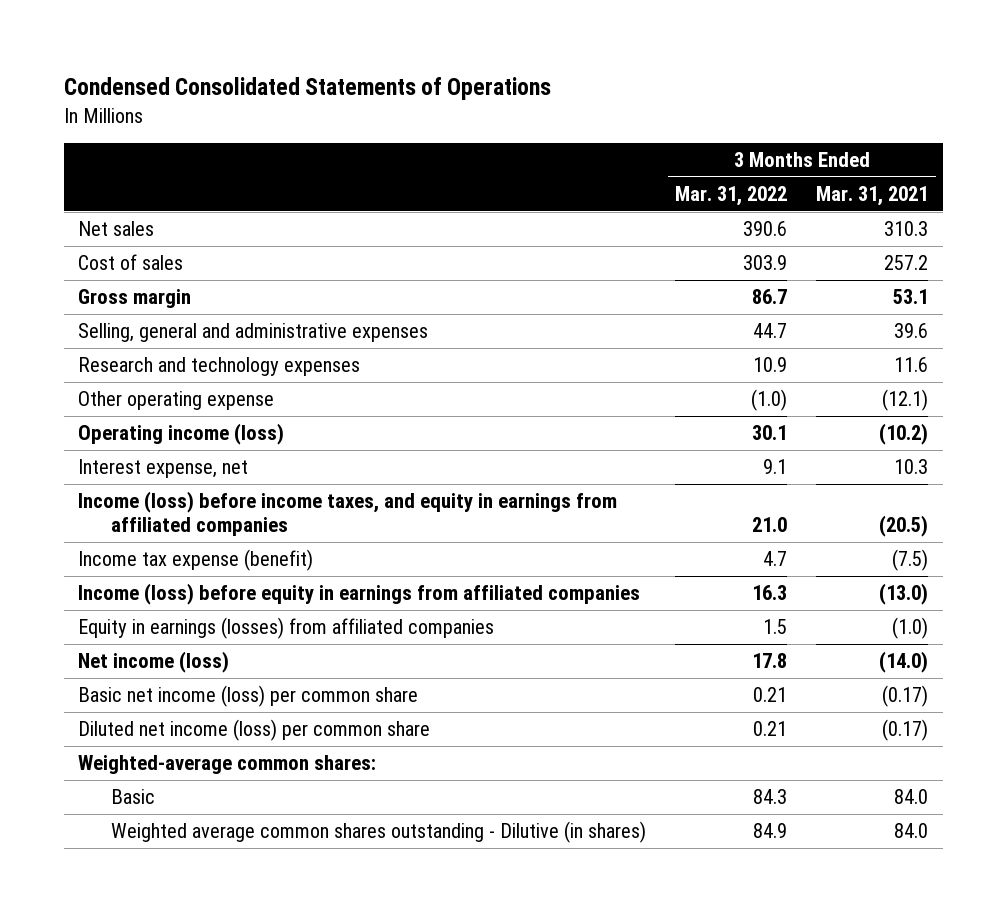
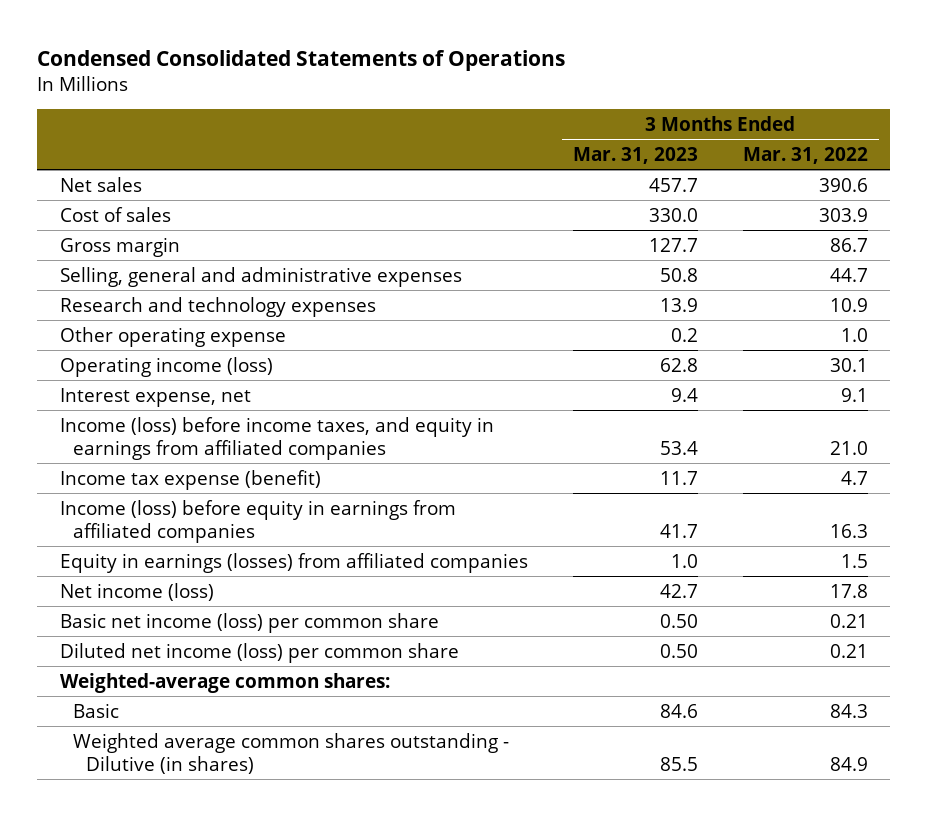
- | 3 Months Ended Mar. 31, 2022 | 3 Months Ended Mar. 31, 2021
+ | 3 Months Ended Mar. 31, 2023 | 3 Months Ended Mar. 31, 2022
- Other operating expense | (1.0) | (12.1)
+ Other operating expense | 0.2 | 1.0

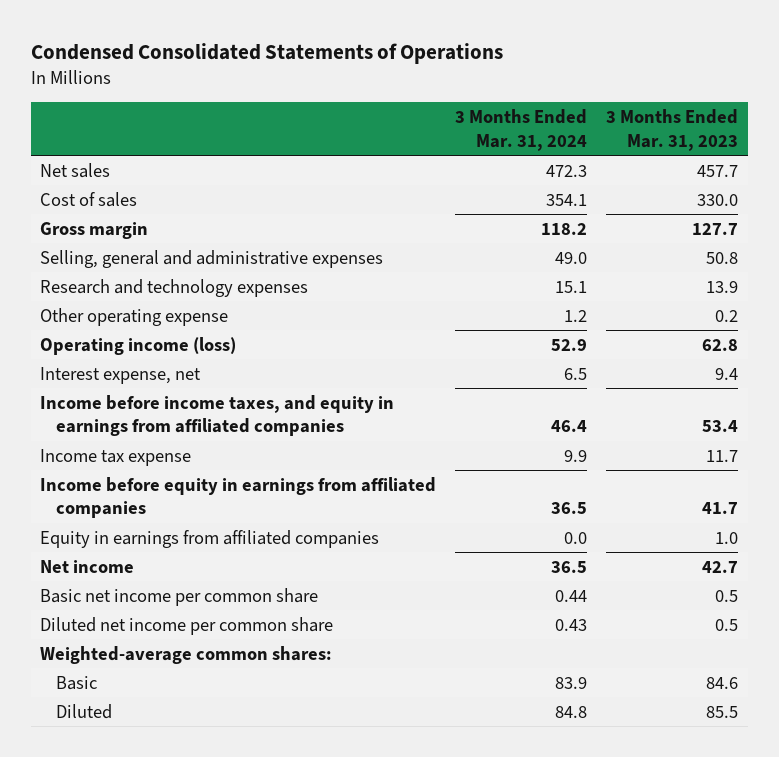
- | 3 Months Ended Mar. 31, 2023 | 3 Months Ended Mar. 31, 2022
+ | 3 Months Ended Mar. 31, 2024 | 3 Months Ended Mar. 31, 2023
- Income (loss) before income taxes, and equity in earnings from affiliated companies | 53.4 | 21.0
- Income tax expense (benefit) | 11.7 | 4.7
- Income (loss) before equity in earnings from affiliated companies | 41.7 | 16.3
- Equity in earnings (losses) from affiliated companies | 1.0 | 1.5
- Net income (loss) | 42.7 | 17.8
- Basic net income (loss) per common share | 0.50 | 0.21
- Diluted net income (loss) per common share | 0.50 | 0.21
+ Income before income taxes, and equity in earnings from affiliated companies | 46.4 | 53.4
+ Income tax expense | 9.9 | 11.7
+ Income before equity in earnings from affiliated companies | 36.5 | 41.7
+ Equity in earnings from affiliated companies | 0.0 | 1.0
+ Net income | 36.5 | 42.7
+ Basic net income per common share | 0.44 | 0.5
+ Diluted net income per common share | 0.43 | 0.5
- Weighted average common shares outstanding - Dilutive (in shares) | 85.5 | 84.9
+ Diluted | 84.8 | 85.5

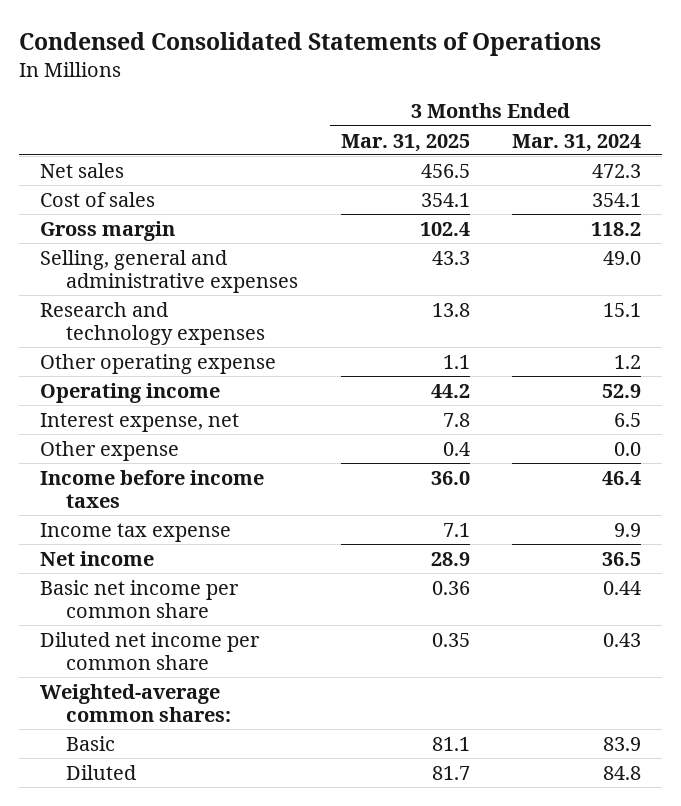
- | 3 Months Ended Mar. 31, 2024 | 3 Months Ended Mar. 31, 2023
+ | 3 Months Ended Mar. 31, 2025 | 3 Months Ended Mar. 31, 2024
- Operating income (loss) | 52.9 | 62.8
+ Operating income | 44.2 | 52.9
- Income before income taxes, and equity in earnings from affiliated companies | 46.4 | 53.4
+ Other expense | 0.4 | 0.0
+ Income before income taxes | 36.0 | 46.4
- Income before equity in earnings from affiliated companies | 36.5 | 41.7
- Equity in earnings from affiliated companies | 0.0 | 1.0

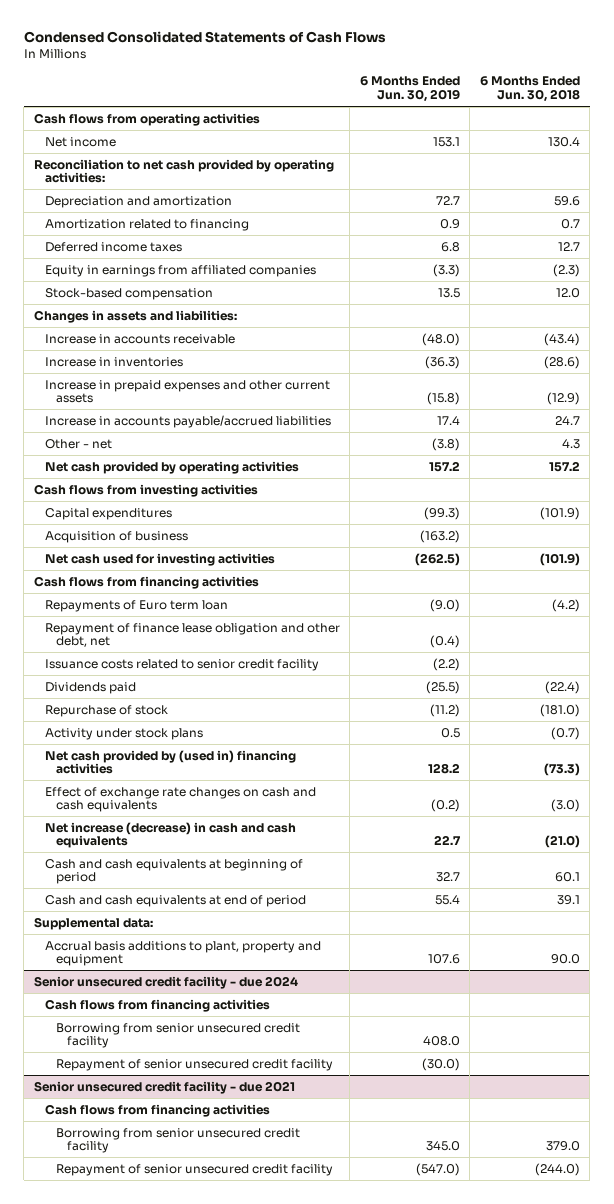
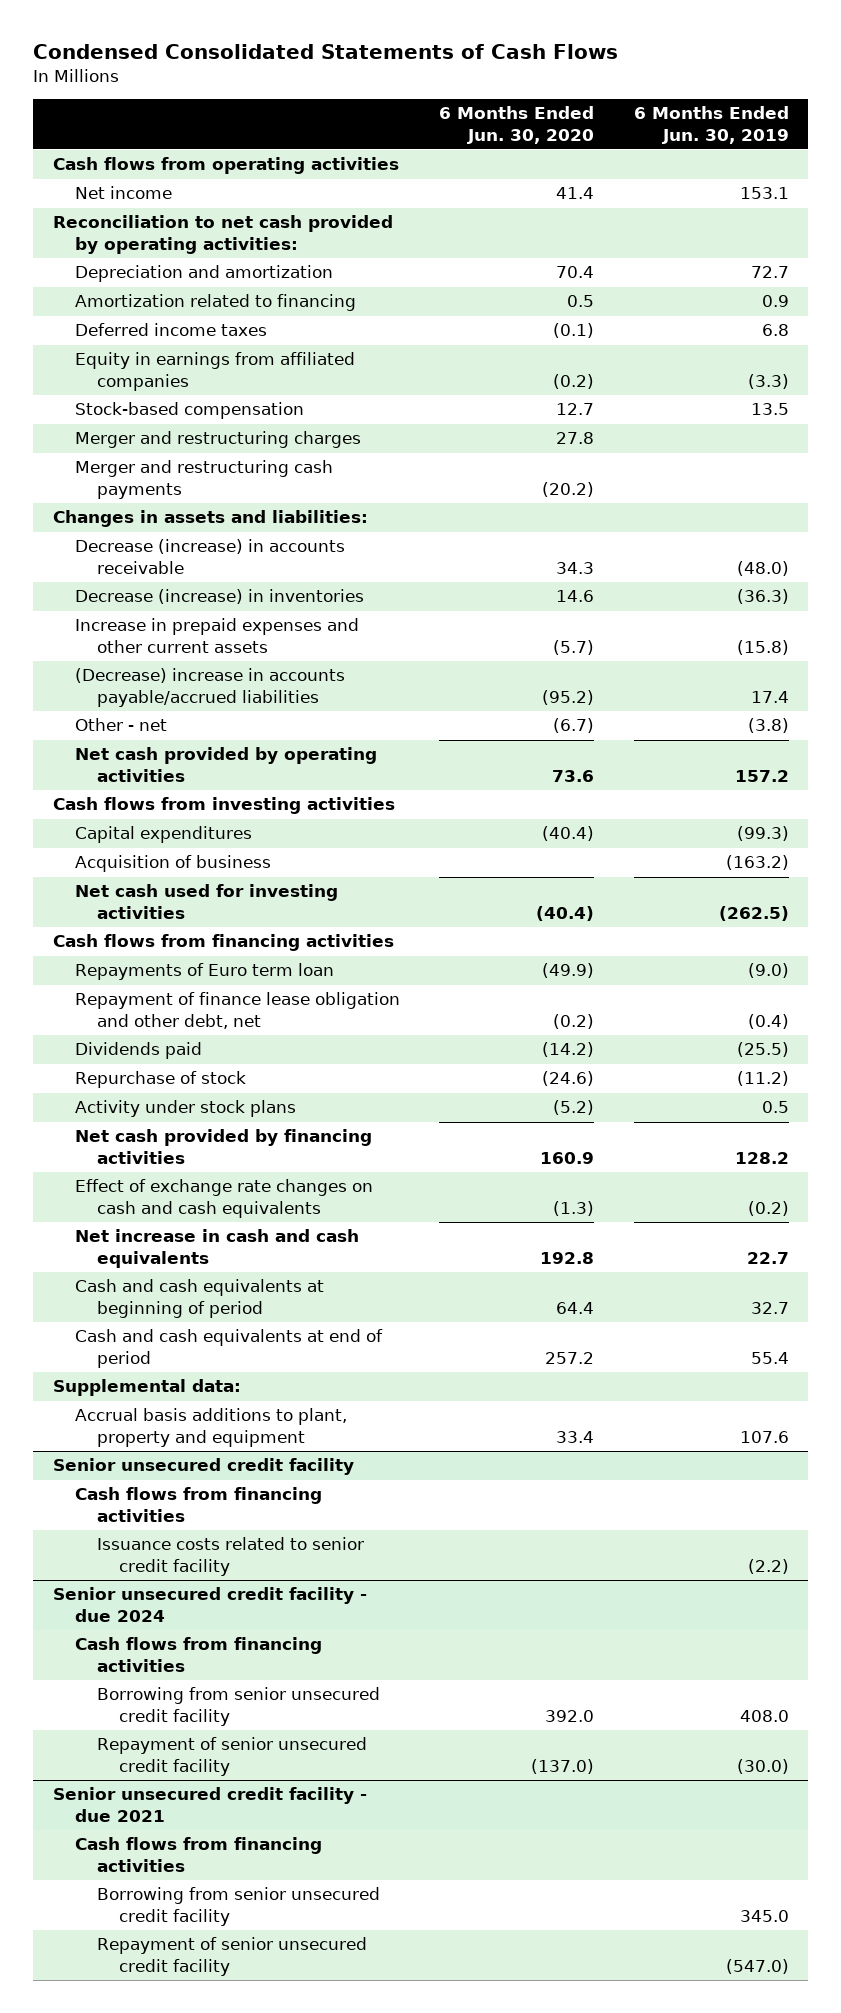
- | 6 Months Ended Jun. 30, 2019 | 6 Months Ended Jun. 30, 2018
+ | 6 Months Ended Jun. 30, 2020 | 6 Months Ended Jun. 30, 2019
+ Merger and restructuring charges | 27.8 |
+ Merger and restructuring cash payments | (20.2) |
- Increase in accounts receivable | (48.0) | (43.4)
- Increase in inventories | (36.3) | (28.6)
+ Decrease (increase) in accounts receivable | 34.3 | (48.0)
+ Decrease (increase) in inventories | 14.6 | (36.3)
- Increase in accounts payable/accrued liabilities | 17.4 | 24.7
+ (Decrease) increase in accounts payable/accrued liabilities | (95.2) | 17.4
- Issuance costs related to senior credit facility | (2.2) |
- Net cash provided by (used in) financing activities | 128.2 | (73.3)
+ Net cash provided by financing activities | 160.9 | 128.2
- Net increase (decrease) in cash and cash equivalents | 22.7 | (21.0)
+ Net increase in cash and cash equivalents | 192.8 | 22.7
+ Senior unsecured credit facility
+ Cash flows from financing activities
+ Issuance costs related to senior credit facility | | (2.2)

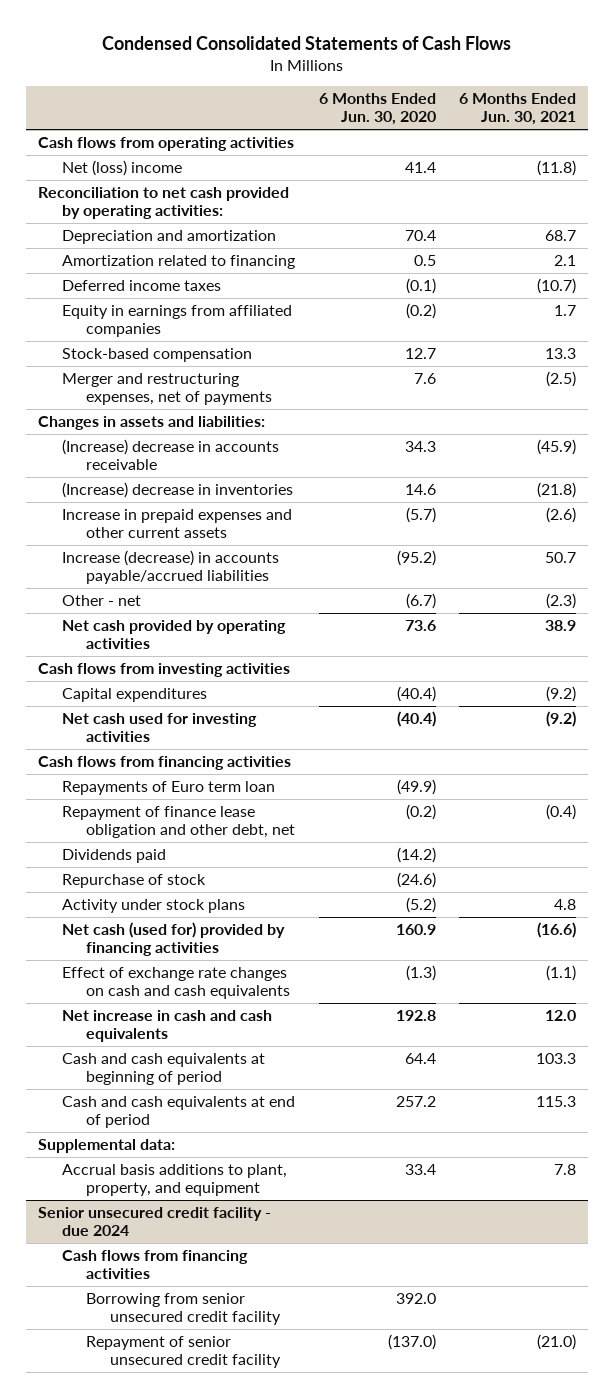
- | 6 Months Ended Jun. 30, 2020 | 6 Months Ended Jun. 30, 2019
+ | 6 Months Ended Jun. 30, 2020 | 6 Months Ended Jun. 30, 2021
- Net income | 41.4 | 153.1
+ Net (loss) income | 41.4 | (11.8)
- Merger and restructuring charges | 27.8 |
- Merger and restructuring cash payments | (20.2) |
+ Merger and restructuring expenses, net of payments | 7.6 | (2.5)
- Decrease (increase) in accounts receivable | 34.3 | (48.0)
- Decrease (increase) in inventories | 14.6 | (36.3)
+ (Increase) decrease in accounts receivable | 34.3 | (45.9)
+ (Increase) decrease in inventories | 14.6 | (21.8)
- (Decrease) increase in accounts payable/accrued liabilities | (95.2) | 17.4
+ Increase (decrease) in accounts payable/accrued liabilities | (95.2) | 50.7
- Acquisition of business | | (163.2)
- Net cash provided by financing activities | 160.9 | 128.2
+ Net cash (used for) provided by financing activities | 160.9 | (16.6)
- Accrual basis additions to plant, property and equipment | 33.4 | 107.6
- Senior unsecured credit facility
- Cash flows from financing activities
- Issuance costs related to senior credit facility | | (2.2)
+ Accrual basis additions to plant, property, and equipment | 33.4 | 7.8
- Senior unsecured credit facility - due 2021
- Cash flows from financing activities
- Borrowing from senior unsecured credit facility | | 345.0
- Repayment of senior unsecured credit facility | | (547.0)

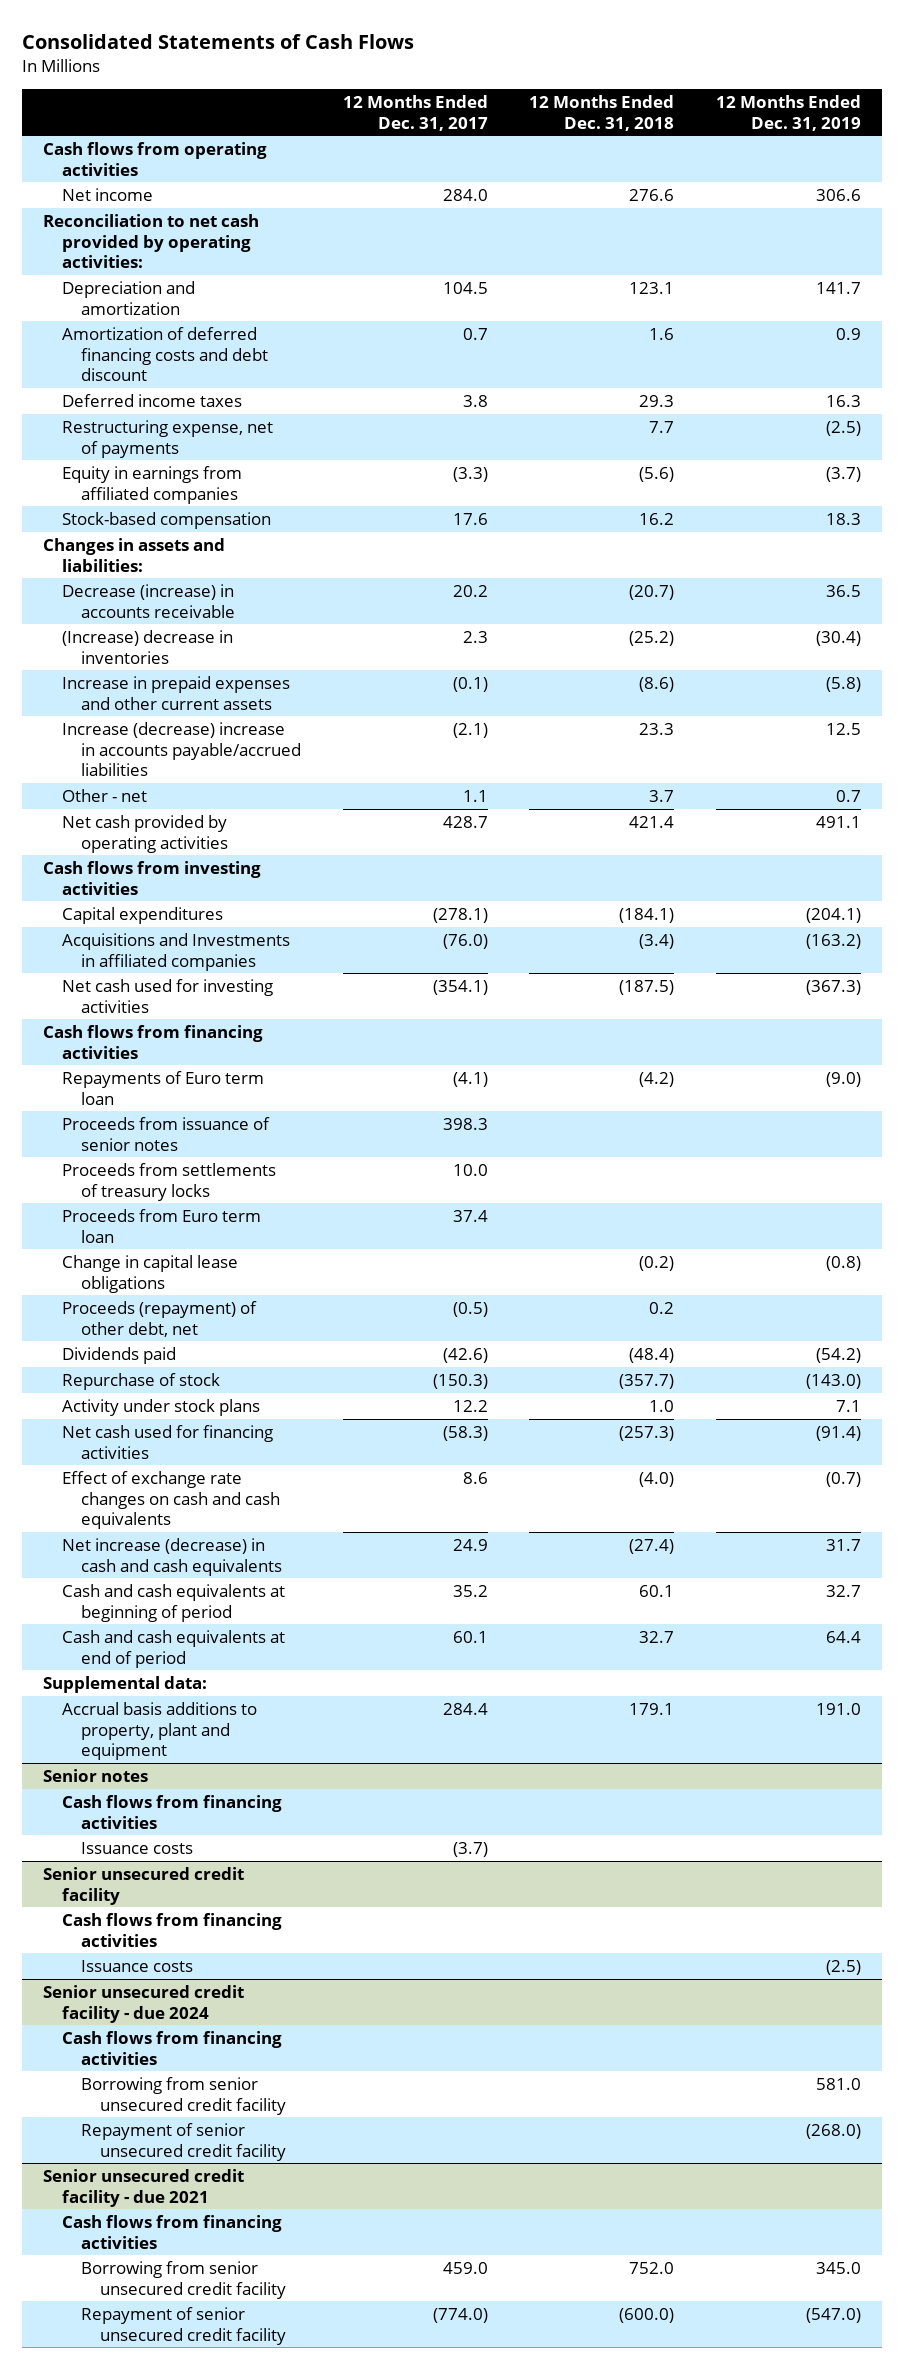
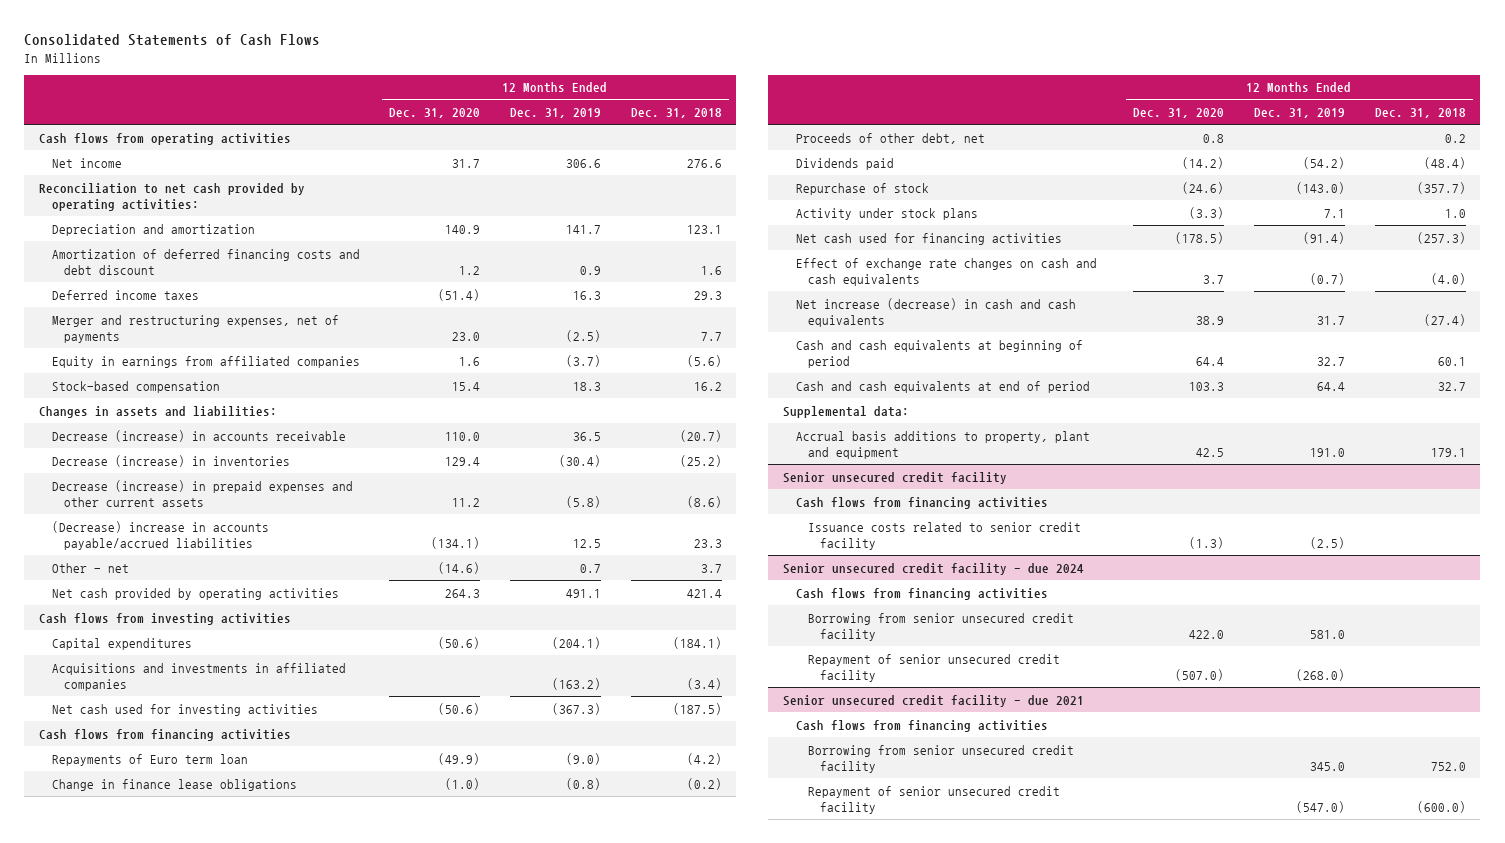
- | 12 Months Ended Dec. 31, 2017 | 12 Months Ended Dec. 31, 2018 | 12 Months Ended Dec. 31, 2019
+ | 12 Months Ended Dec. 31, 2020 | 12 Months Ended Dec. 31, 2019 | 12 Months Ended Dec. 31, 2018
- Restructuring expense, net of payments | | 7.7 | (2.5)
+ Merger and restructuring expenses, net of payments | 23.0 | (2.5) | 7.7
- (Increase) decrease in inventories | 2.3 | (25.2) | (30.4)
- Increase in prepaid expenses and other current assets | (0.1) | (8.6) | (5.8)
- Increase (decrease) increase in accounts payable/accrued liabilities | (2.1) | 23.3 | 12.5
+ Decrease (increase) in inventories | 129.4 | (30.4) | (25.2)
+ Decrease (increase) in prepaid expenses and other current assets | 11.2 | (5.8) | (8.6)
+ (Decrease) increase in accounts payable/accrued liabilities | (134.1) | 12.5 | 23.3
- Acquisitions and Investments in affiliated companies | (76.0) | (3.4) | (163.2)
+ Acquisitions and investments in affiliated companies | | (163.2) | (3.4)
- Proceeds from issuance of senior notes | 398.3 | |
- Proceeds from settlements of treasury locks | 10.0 | |
- Proceeds from Euro term loan | 37.4 | |
- Change in capital lease obligations | | (0.2) | (0.8)
- Proceeds (repayment) of other debt, net | (0.5) | 0.2 |
+ Change in finance lease obligations | (1.0) | (0.8) | (0.2)
+ Proceeds of other debt, net | 0.8 | | 0.2
- Senior notes
- Cash flows from financing activities
- Issuance costs | (3.7) | |
@ Senior unsecured credit facility
- Issuance costs | | | (2.5)
+ Issuance costs related to senior credit facility | (1.3) | (2.5) |

